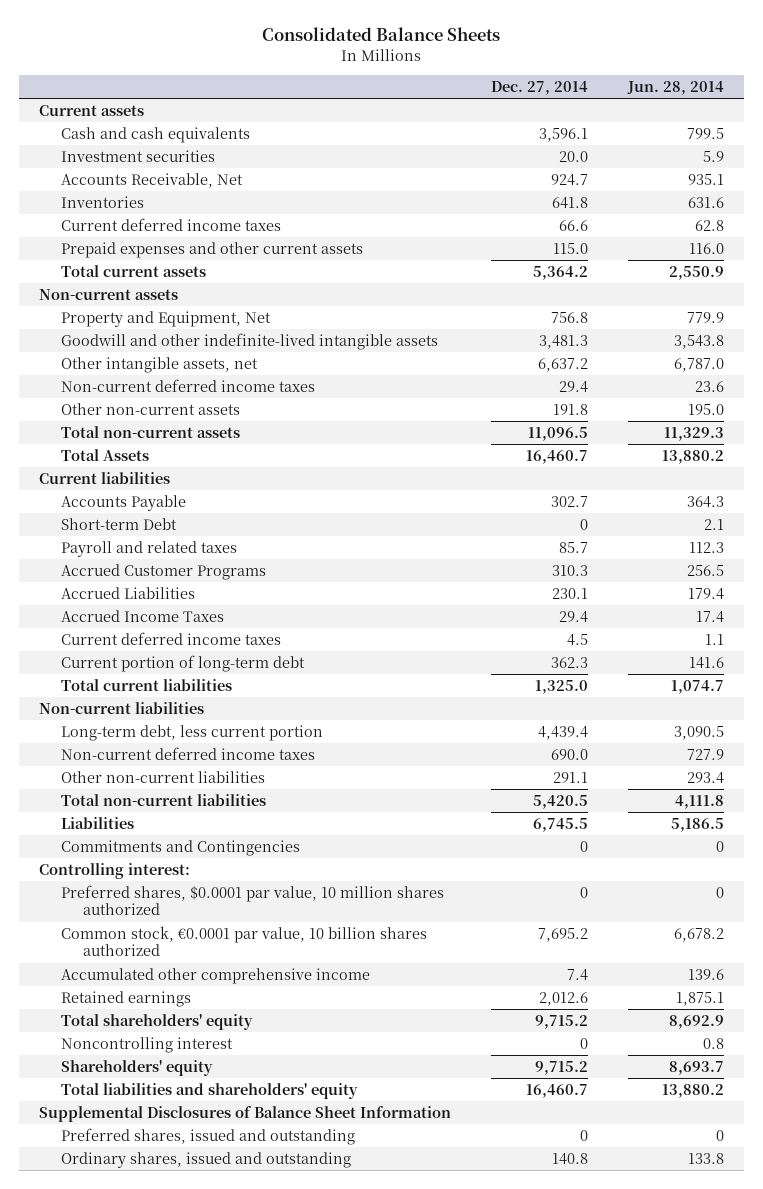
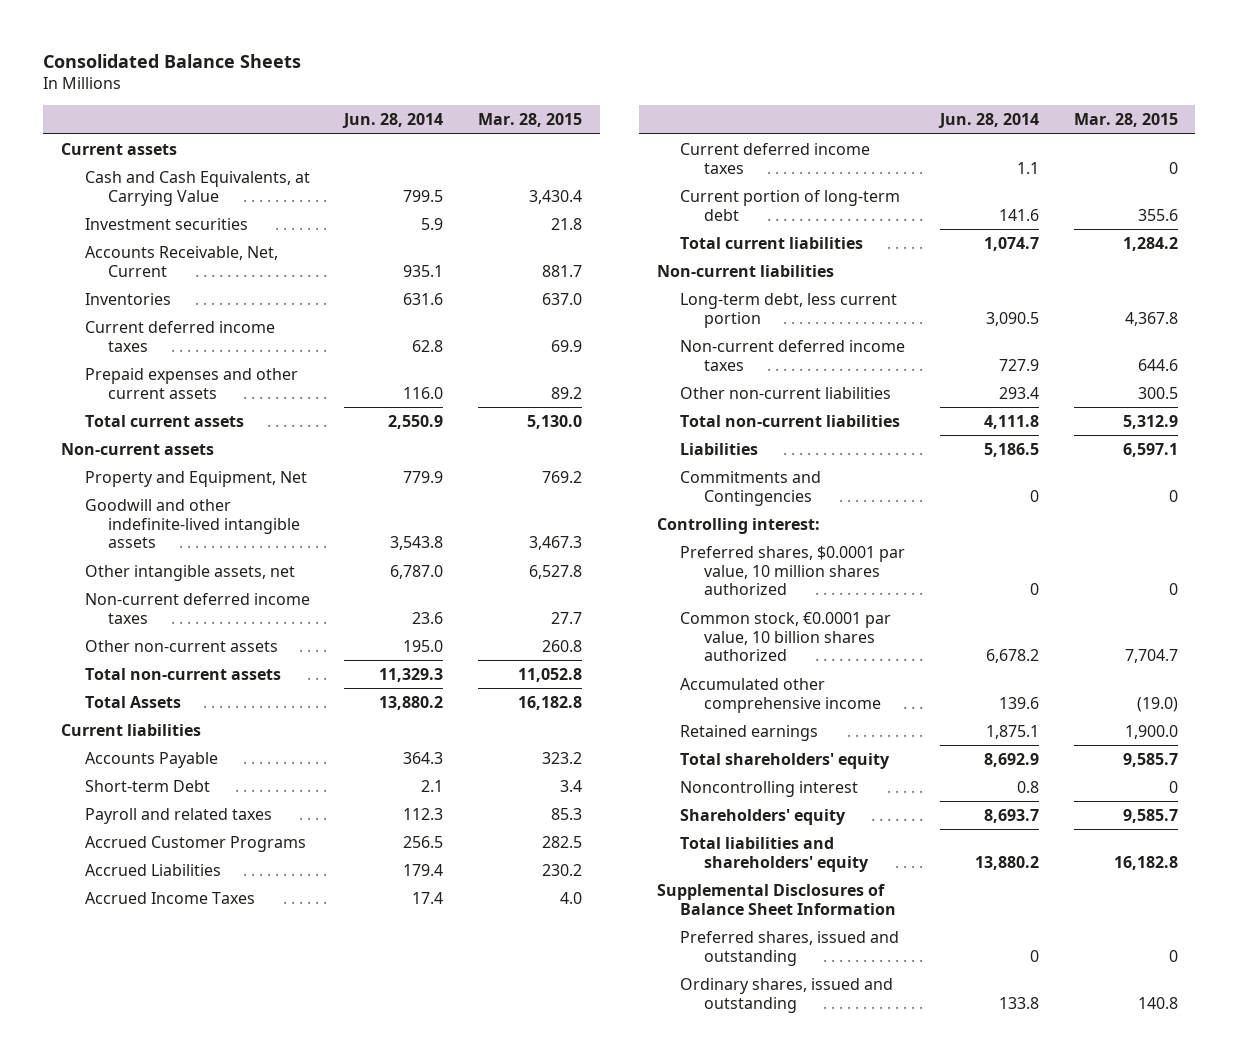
- | Dec. 27, 2014 | Jun. 28, 2014
+ | Jun. 28, 2014 | Mar. 28, 2015
- Cash and cash equivalents | 3,596.1 | 799.5
+ Cash and Cash Equivalents, at Carrying Value | 799.5 | 3,430.4
- Accounts Receivable, Net | 924.7 | 935.1
+ Accounts Receivable, Net, Current | 935.1 | 881.7

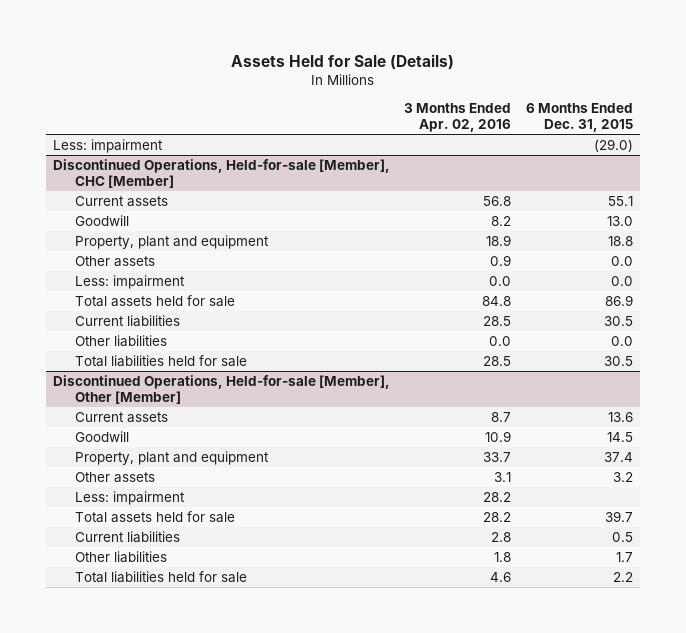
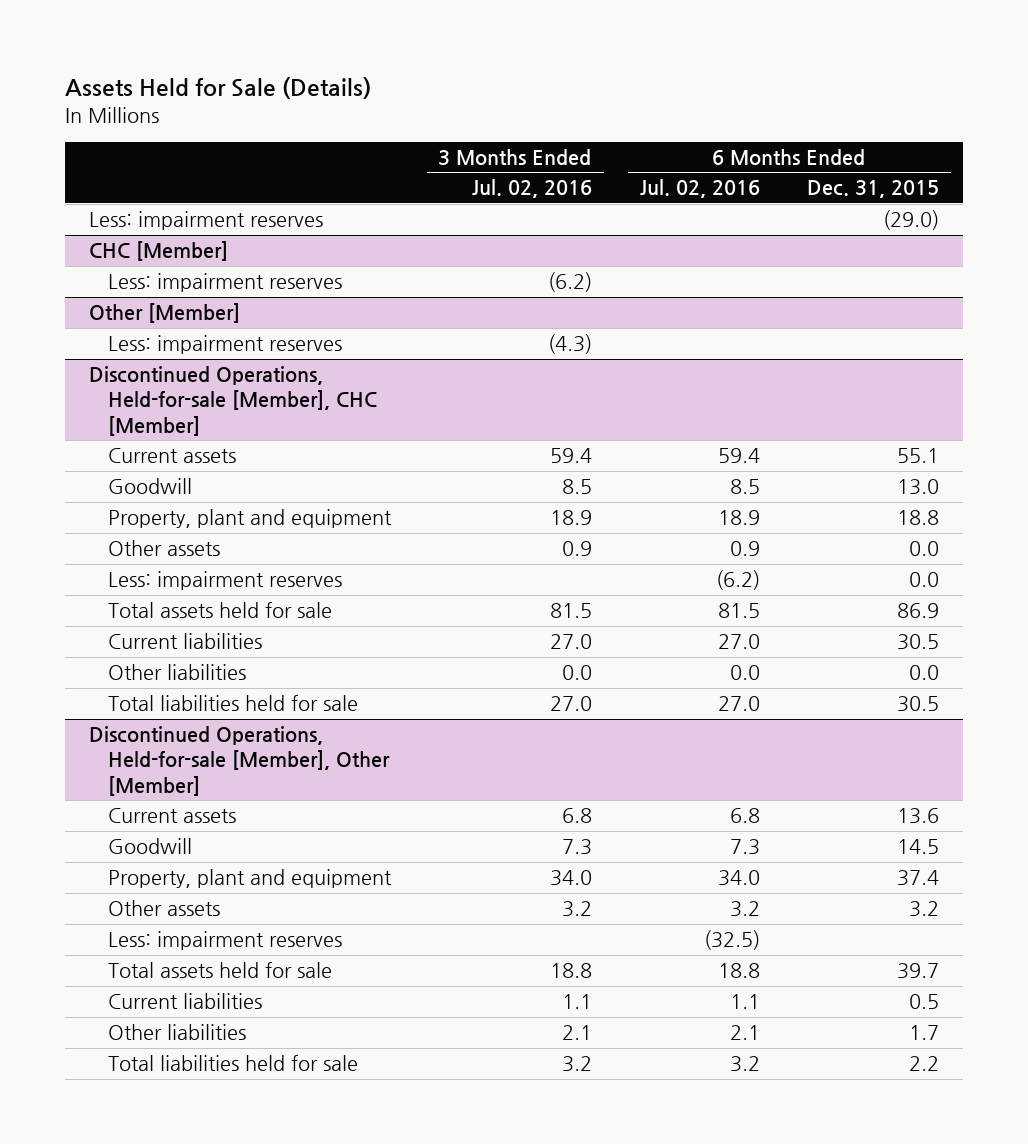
- | 3 Months Ended Apr. 02, 2016 | 6 Months Ended Dec. 31, 2015
+ | 3 Months Ended Jul. 02, 2016 | 6 Months Ended Jul. 02, 2016 | 6 Months Ended Dec. 31, 2015
- Less: impairment | | (29.0)
+ Less: impairment reserves | | | (29.0)
+ CHC [Member]
+ Less: impairment reserves | (6.2) | |
+ Other [Member]
+ Less: impairment reserves | (4.3) | |
@ Discontinued Operations, Held-for-sale [Member], CHC [Member]
- Less: impairment | 0.0 | 0.0
+ Less: impairment reserves | | (6.2) | 0.0
@ Discontinued Operations, Held-for-sale [Member], Other [Member]
- Less: impairment | 28.2 |
+ Less: impairment reserves | | (32.5) |

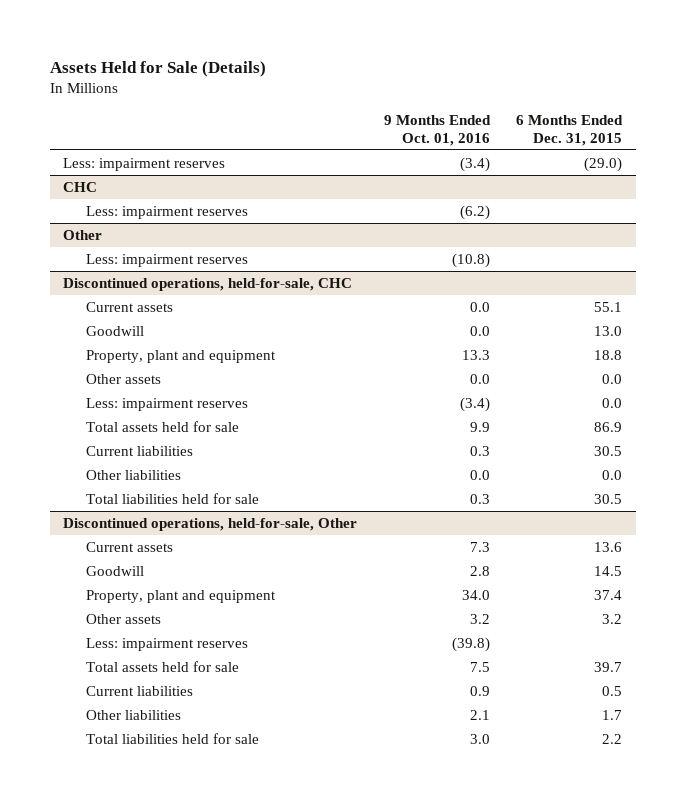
- | 3 Months Ended Jul. 02, 2016 | 6 Months Ended Jul. 02, 2016 | 6 Months Ended Dec. 31, 2015
+ | 9 Months Ended Oct. 01, 2016 | 6 Months Ended Dec. 31, 2015
- CHC [Member]
+ CHC
- Other [Member]
+ Other
- Discontinued Operations, Held-for-sale [Member], CHC [Member]
+ Discontinued operations, held-for-sale, CHC
- Discontinued Operations, Held-for-sale [Member], Other [Member]
+ Discontinued operations, held-for-sale, Other

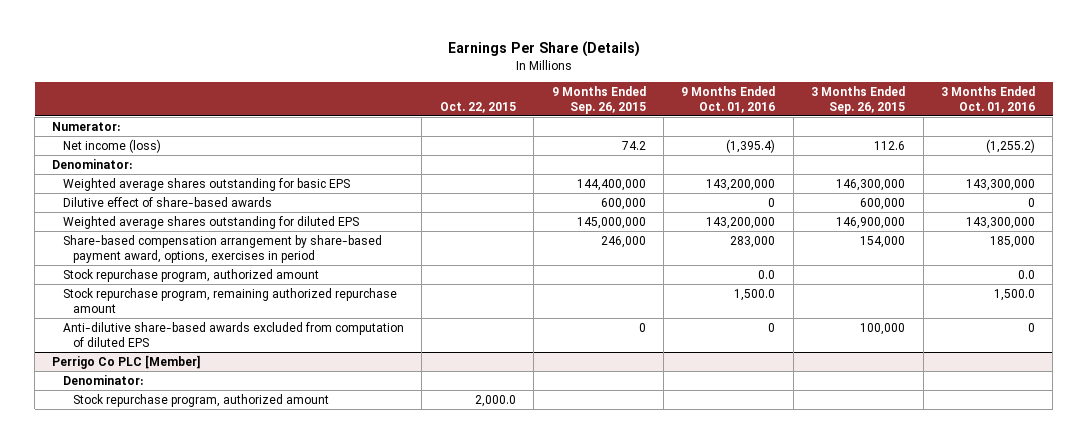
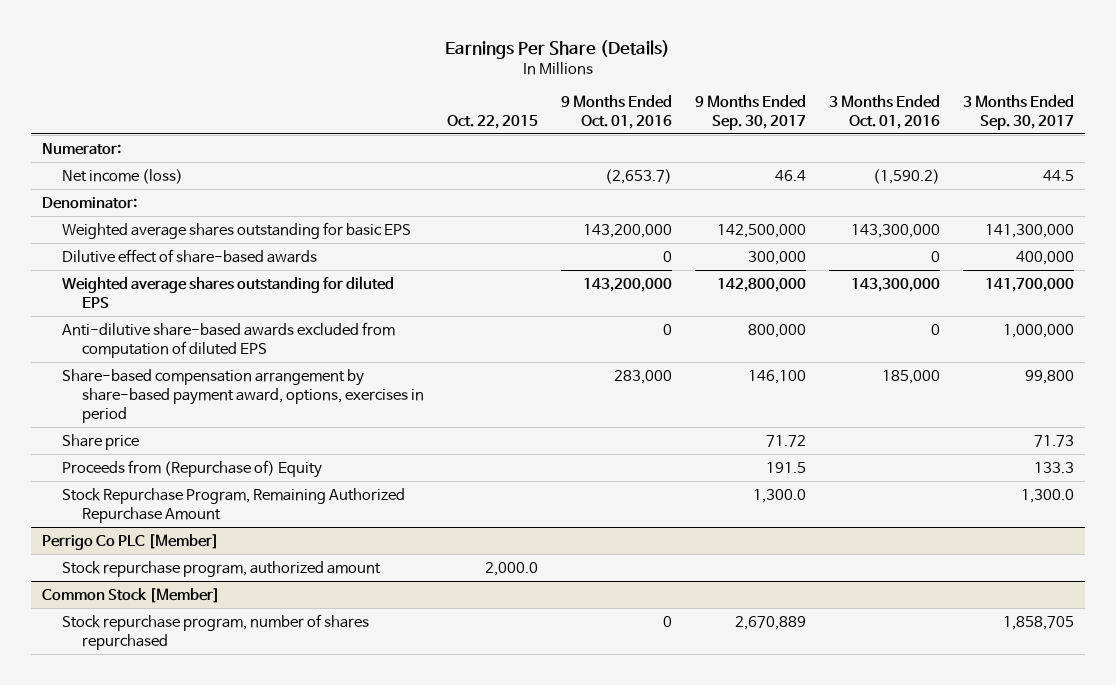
- | Oct. 22, 2015 | 9 Months Ended Sep. 26, 2015 | 9 Months Ended Oct. 01, 2016 | 3 Months Ended Sep. 26, 2015 | 3 Months Ended Oct. 01, 2016
+ | Oct. 22, 2015 | 9 Months Ended Oct. 01, 2016 | 9 Months Ended Sep. 30, 2017 | 3 Months Ended Oct. 01, 2016 | 3 Months Ended Sep. 30, 2017
- Net income (loss) | | 74.2 | (1,395.4) | 112.6 | (1,255.2)
+ Net income (loss) | | (2,653.7) | 46.4 | (1,590.2) | 44.5
- Stock repurchase program, authorized amount | | | 0.0 | | 0.0
- Stock repurchase program, remaining authorized repurchase amount | | | 1,500.0 | | 1,500.0
moved down: Share-based compensation arrangement by share-based payment award, options, exercises in period | | 283,000 | 146,100 | 185,000 | 99,800
+ Share price | | | 71.72 | | 71.73
+ Proceeds from (Repurchase of) Equity | | | 191.5 | | 133.3
+ Stock Repurchase Program, Remaining Authorized Repurchase Amount | | | 1,300.0 | | 1,300.0
@ Perrigo Co PLC [Member]
- Denominator:
+ Common Stock [Member]
+ Stock repurchase program, number of shares repurchased | | 0 | 2,670,889 | | 1,858,705

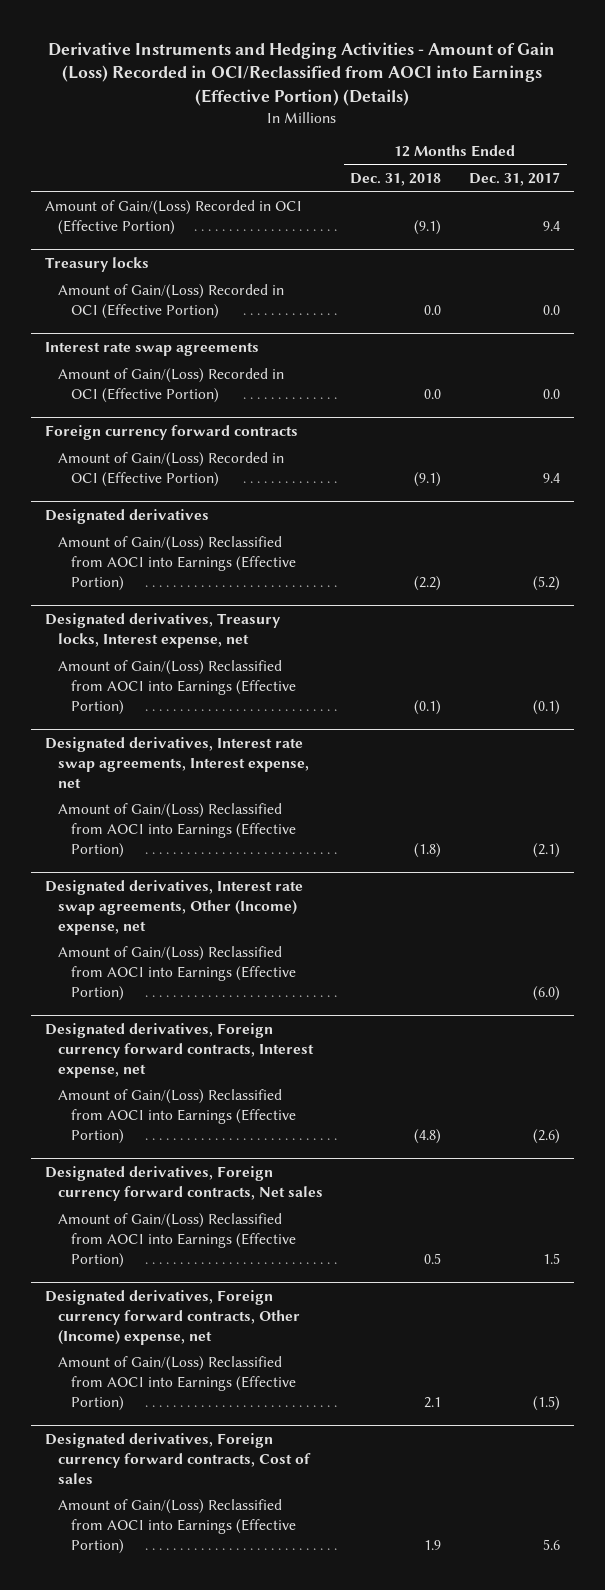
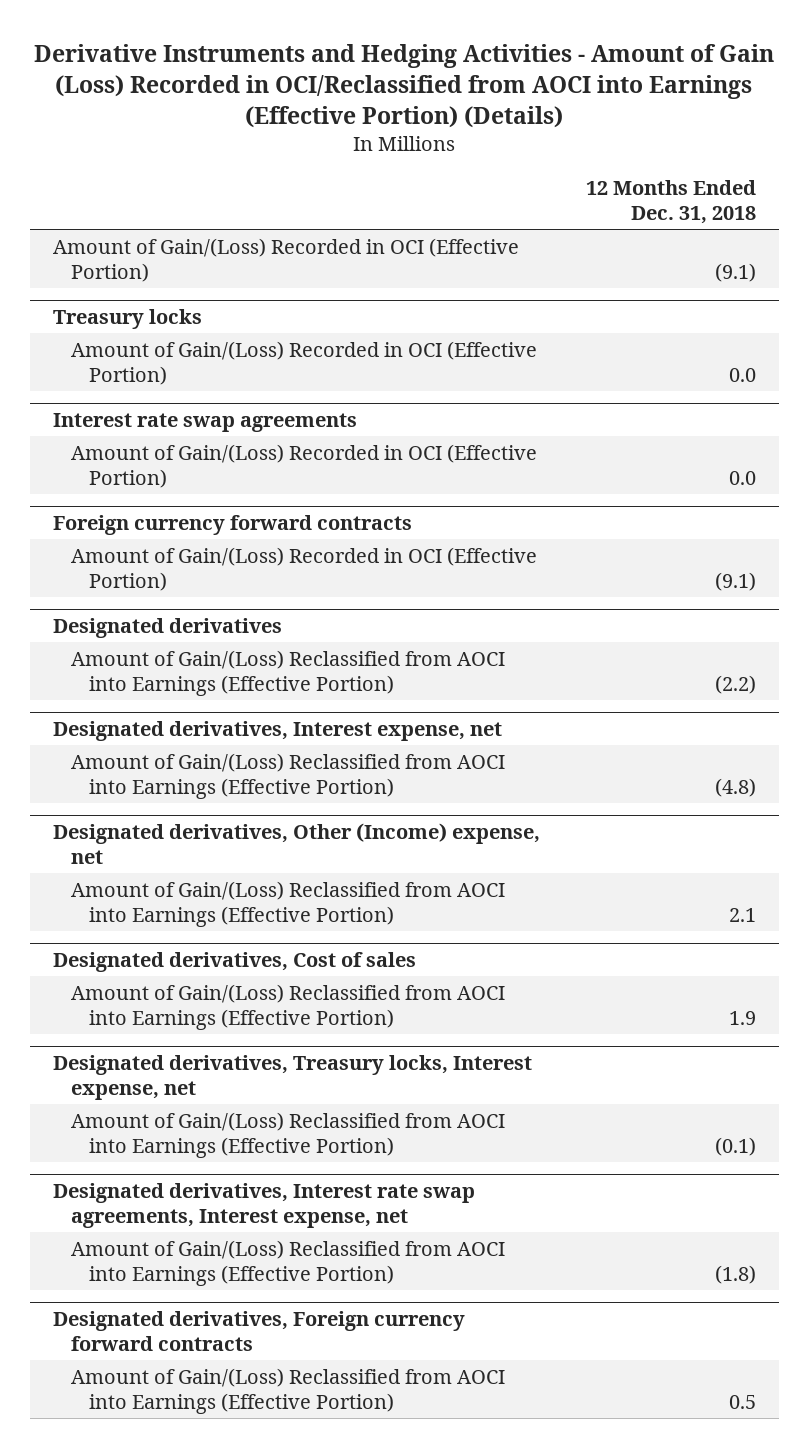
- | 12 Months Ended Dec. 31, 2018 | 12 Months Ended Dec. 31, 2017
+ | 12 Months Ended Dec. 31, 2018
+ Designated derivatives, Interest expense, net
+ Amount of Gain/(Loss) Reclassified from AOCI into Earnings (Effective Portion) | (4.8)
+ Designated derivatives, Other (Income) expense, net
+ Amount of Gain/(Loss) Reclassified from AOCI into Earnings (Effective Portion) | 2.1
+ Designated derivatives, Cost of sales
+ Amount of Gain/(Loss) Reclassified from AOCI into Earnings (Effective Portion) | 1.9
- Designated derivatives, Interest rate swap agreements, Other (Income) expense, net
- Amount of Gain/(Loss) Reclassified from AOCI into Earnings (Effective Portion) | | (6.0)
- Designated derivatives, Foreign currency forward contracts, Interest expense, net
- Amount of Gain/(Loss) Reclassified from AOCI into Earnings (Effective Portion) | (4.8) | (2.6)
- Designated derivatives, Foreign currency forward contracts, Net sales
+ Designated derivatives, Foreign currency forward contracts
- Designated derivatives, Foreign currency forward contracts, Other (Income) expense, net
- Amount of Gain/(Loss) Reclassified from AOCI into Earnings (Effective Portion) | 2.1 | (1.5)
- Designated derivatives, Foreign currency forward contracts, Cost of sales
- Amount of Gain/(Loss) Reclassified from AOCI into Earnings (Effective Portion) | 1.9 | 5.6

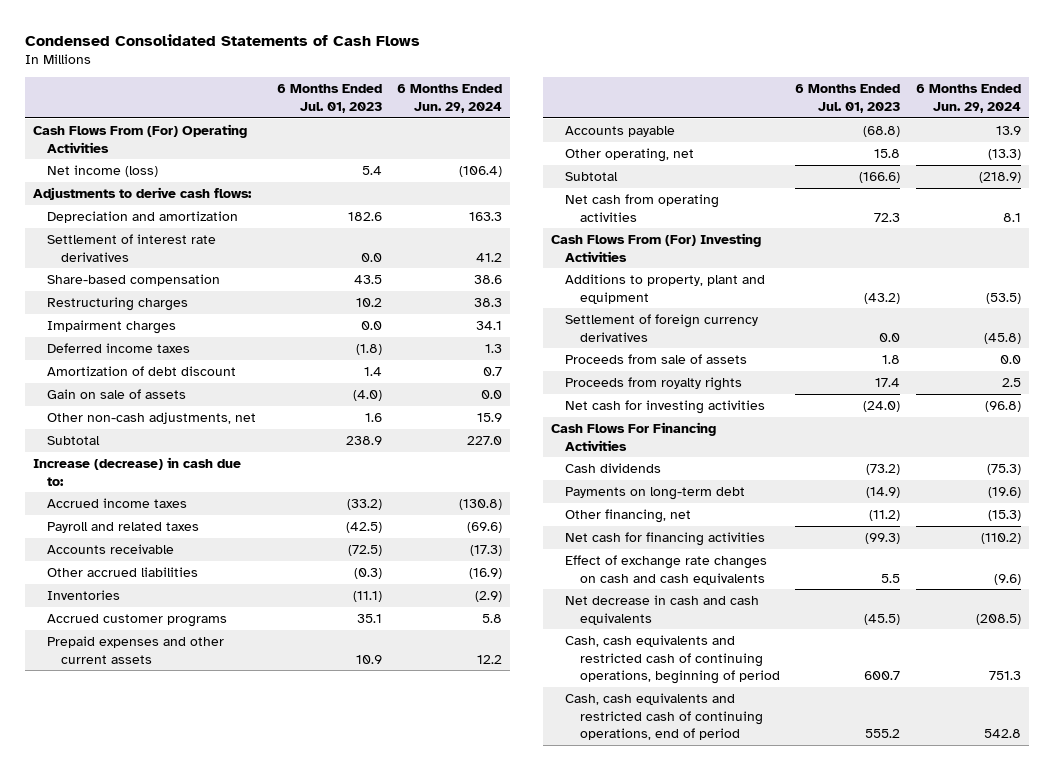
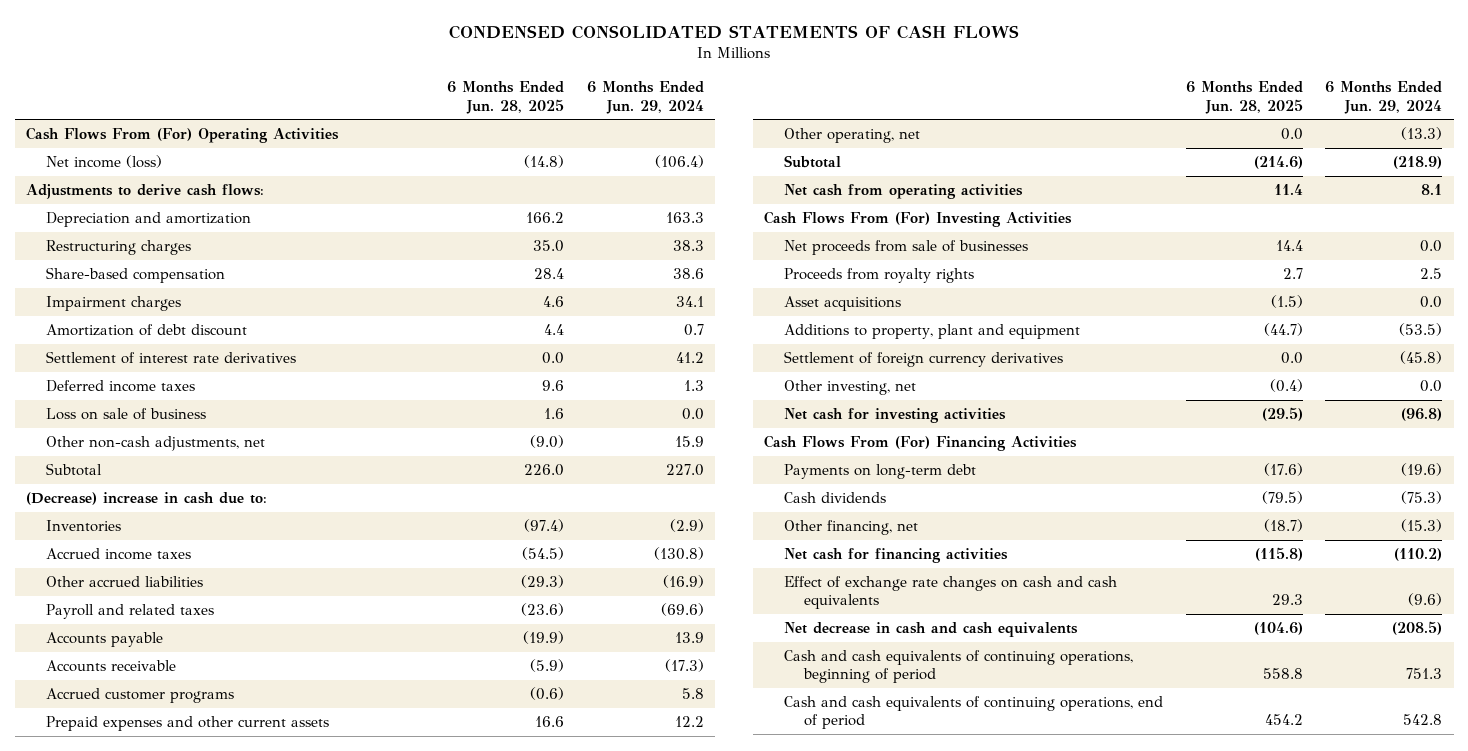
- Condensed Consolidated Statements of Cash Flows
+ CONDENSED CONSOLIDATED STATEMENTS OF CASH FLOWS
- | 6 Months Ended Jul. 01, 2023 | 6 Months Ended Jun. 29, 2024
+ | 6 Months Ended Jun. 28, 2025 | 6 Months Ended Jun. 29, 2024
moved down: Share-based compensation | 28.4 | 38.6
- Gain on sale of assets | (4.0) | 0.0
moved down: Settlement of interest rate derivatives | 0.0 | 41.2
moved down: Deferred income taxes | 9.6 | 1.3
+ Loss on sale of business | 1.6 | 0.0
- Increase (decrease) in cash due to:
+ (Decrease) increase in cash due to:
moved up: Inventories | (97.4) | (2.9)
moved up: Other accrued liabilities | (29.3) | (16.9)
moved up: Accounts payable | (19.9) | 13.9
+ Net proceeds from sale of businesses | 14.4 | 0.0
moved up: Proceeds from royalty rights | 2.7 | 2.5
+ Asset acquisitions | (1.5) | 0.0
- Proceeds from sale of assets | 1.8 | 0.0
+ Other investing, net | (0.4) | 0.0
- Cash Flows For Financing Activities
+ Cash Flows From (For) Financing Activities
moved down: Cash dividends | (79.5) | (75.3)
- Cash, cash equivalents and restricted cash of continuing operations, beginning of period | 600.7 | 751.3
- Cash, cash equivalents and restricted cash of continuing operations, end of period | 555.2 | 542.8
+ Cash and cash equivalents of continuing operations, beginning of period | 558.8 | 751.3
+ Cash and cash equivalents of continuing operations, end of period | 454.2 | 542.8

